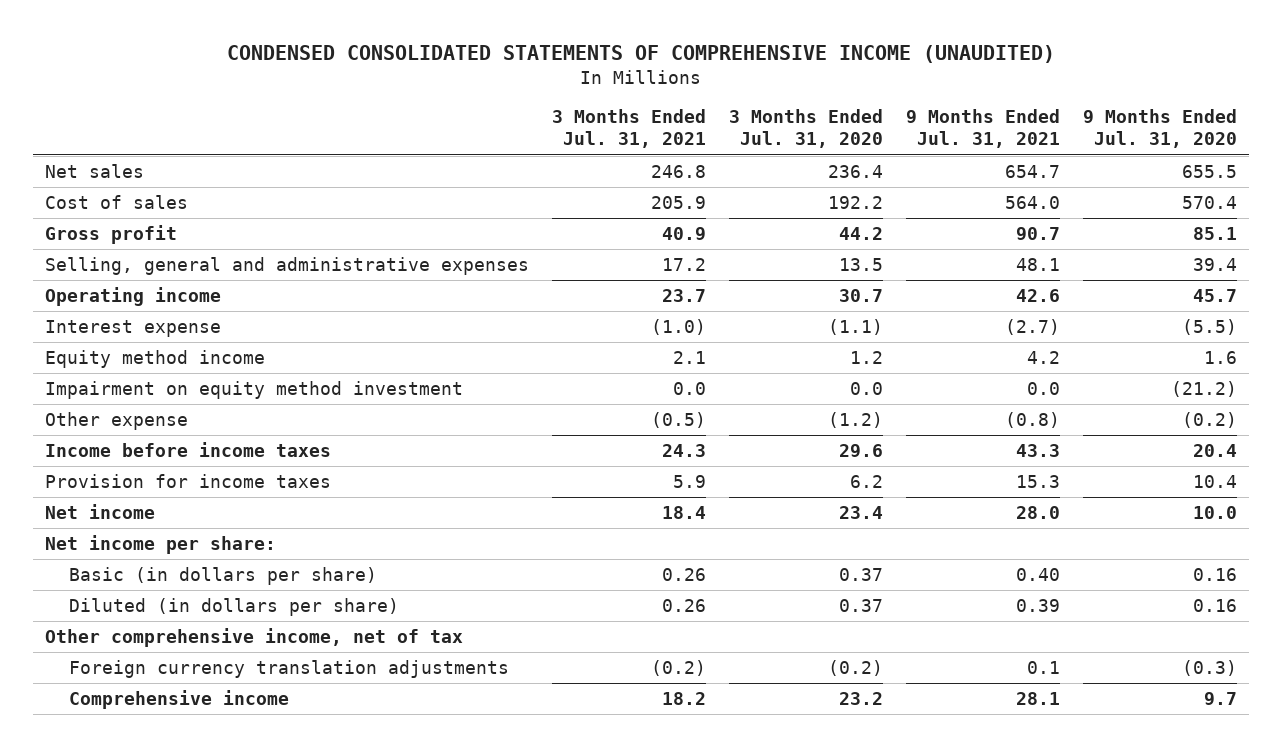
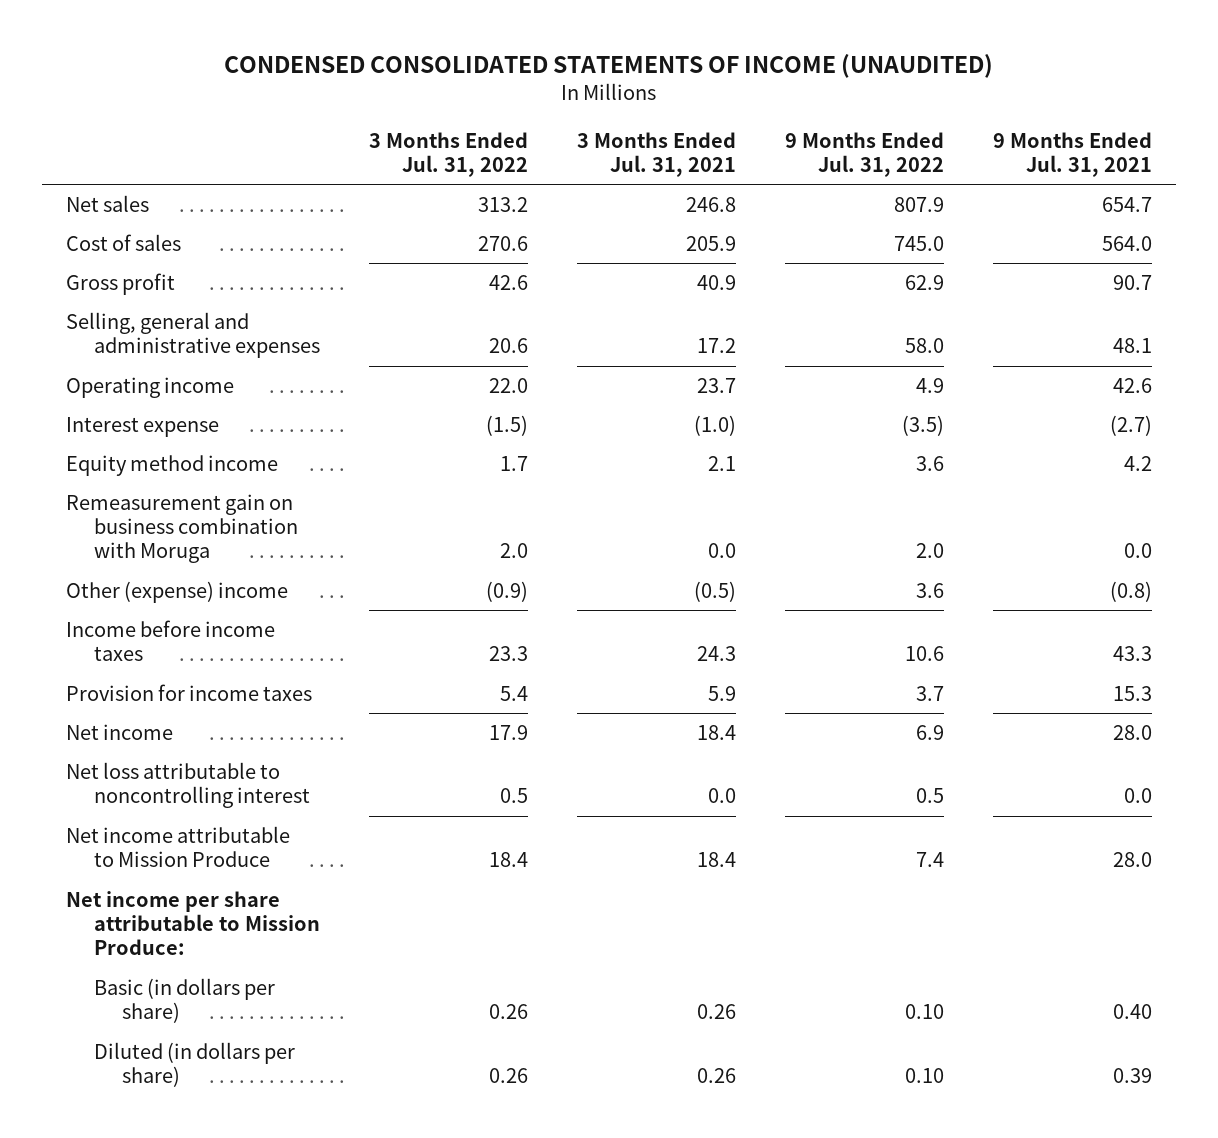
- CONDENSED CONSOLIDATED STATEMENTS OF COMPREHENSIVE INCOME (UNAUDITED)
+ CONDENSED CONSOLIDATED STATEMENTS OF INCOME (UNAUDITED)
- | 3 Months Ended Jul. 31, 2021 | 3 Months Ended Jul. 31, 2020 | 9 Months Ended Jul. 31, 2021 | 9 Months Ended Jul. 31, 2020
+ | 3 Months Ended Jul. 31, 2022 | 3 Months Ended Jul. 31, 2021 | 9 Months Ended Jul. 31, 2022 | 9 Months Ended Jul. 31, 2021
- Impairment on equity method investment | 0.0 | 0.0 | 0.0 | (21.2)
- Other expense | (0.5) | (1.2) | (0.8) | (0.2)
+ Remeasurement gain on business combination with Moruga | 2.0 | 0.0 | 2.0 | 0.0
+ Other (expense) income | (0.9) | (0.5) | 3.6 | (0.8)
- Net income per share:
+ Net loss attributable to noncontrolling interest | 0.5 | 0.0 | 0.5 | 0.0
+ Net income attributable to Mission Produce | 18.4 | 18.4 | 7.4 | 28.0
+ Net income per share attributable to Mission Produce:
- Other comprehensive income, net of tax
- Foreign currency translation adjustments | (0.2) | (0.2) | 0.1 | (0.3)
- Comprehensive income | 18.2 | 23.2 | 28.1 | 9.7

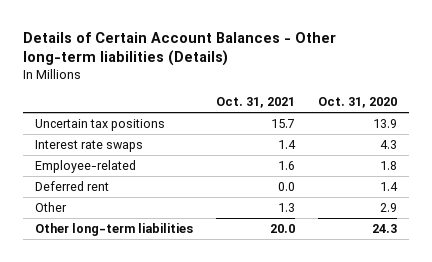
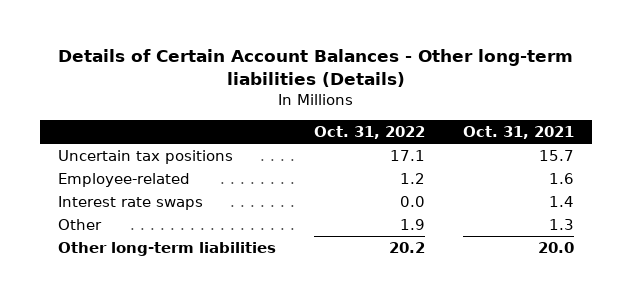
- | Oct. 31, 2021 | Oct. 31, 2020
+ | Oct. 31, 2022 | Oct. 31, 2021
- Deferred rent | 0.0 | 1.4
moved down: Interest rate swaps | 0.0 | 1.4

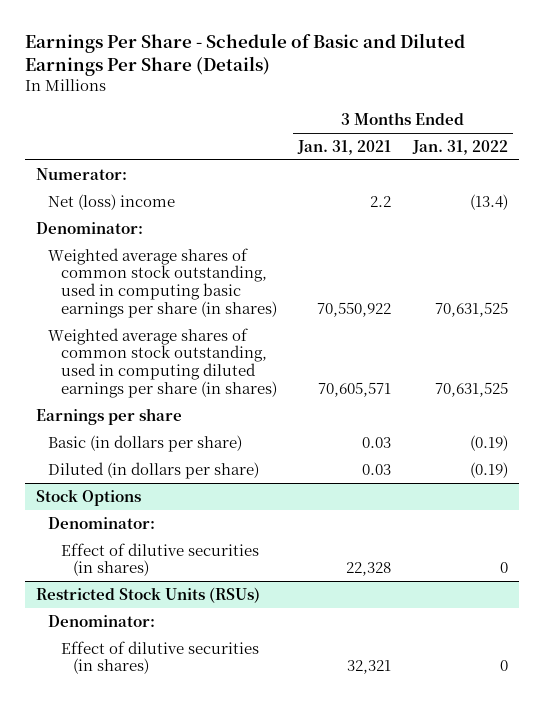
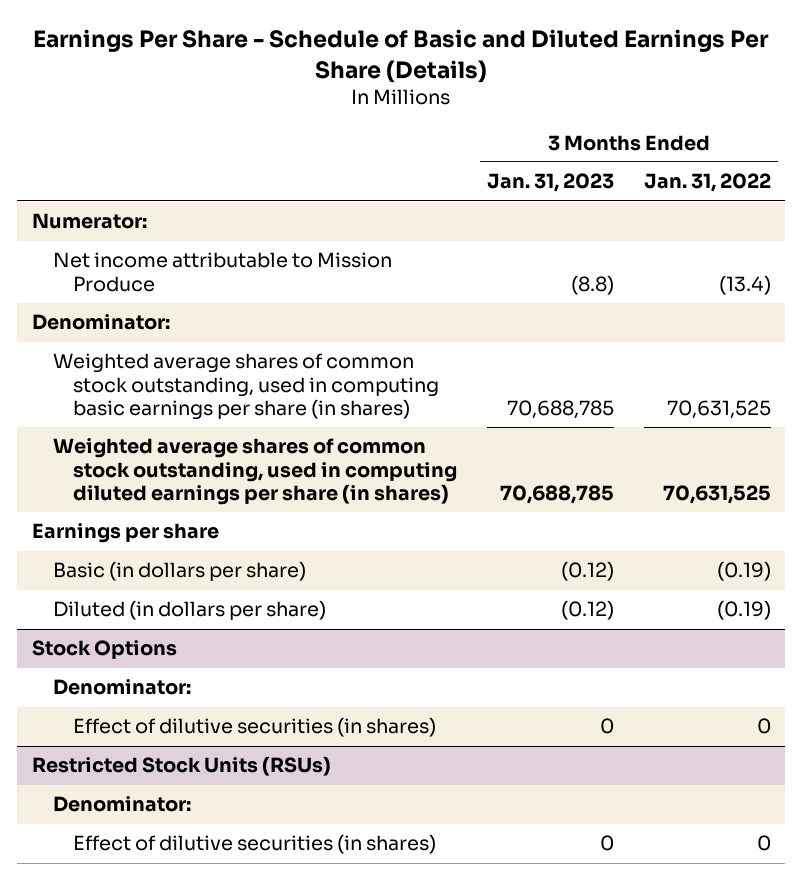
- | 3 Months Ended Jan. 31, 2021 | 3 Months Ended Jan. 31, 2022
+ | 3 Months Ended Jan. 31, 2023 | 3 Months Ended Jan. 31, 2022
- Net (loss) income | 2.2 | (13.4)
+ Net income attributable to Mission Produce | (8.8) | (13.4)

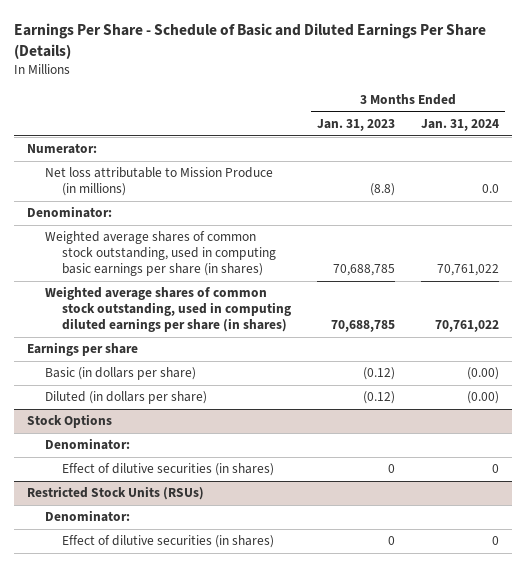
- | 3 Months Ended Jan. 31, 2023 | 3 Months Ended Jan. 31, 2022
+ | 3 Months Ended Jan. 31, 2023 | 3 Months Ended Jan. 31, 2024
- Net income attributable to Mission Produce | (8.8) | (13.4)
+ Net loss attributable to Mission Produce (in millions) | (8.8) | 0.0

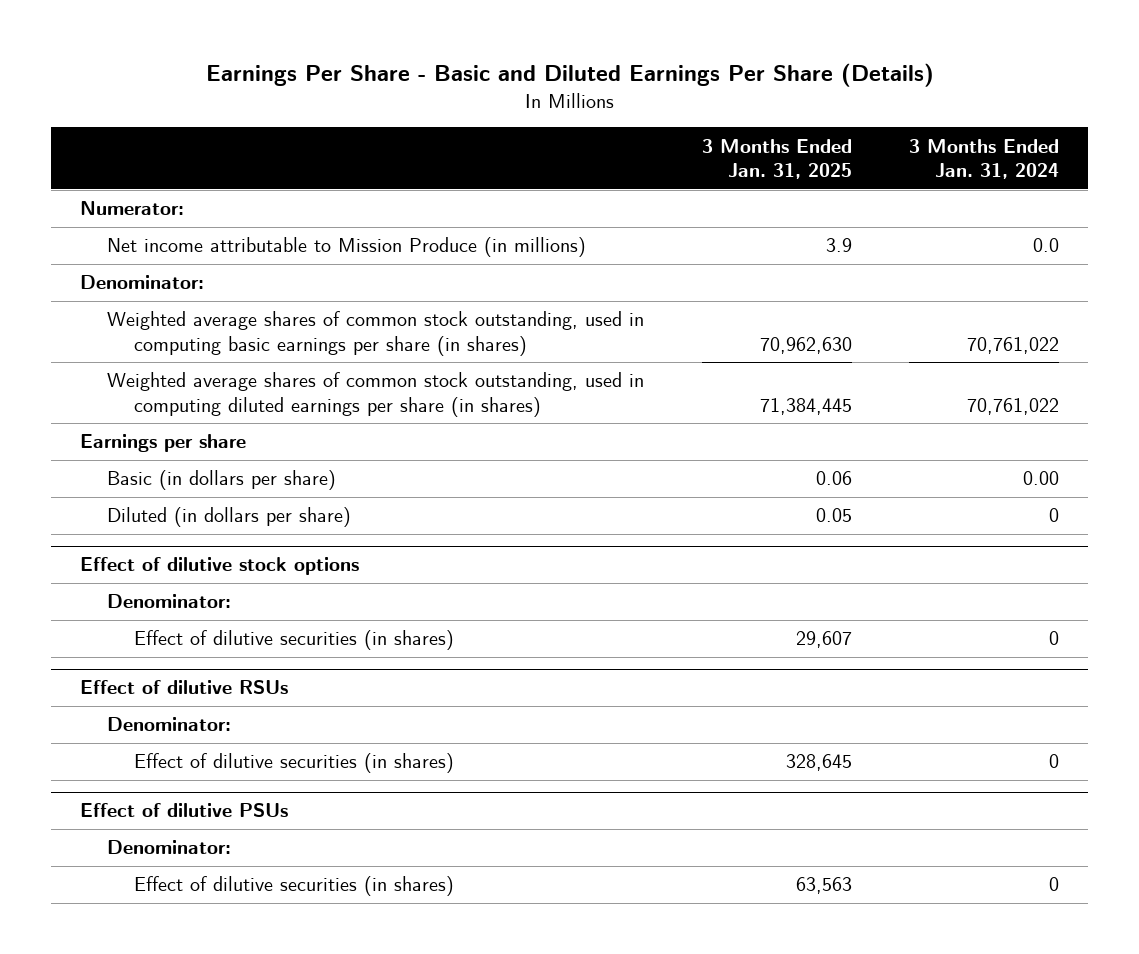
- Earnings Per Share - Schedule of Basic and Diluted Earnings Per Share (Details)
+ Earnings Per Share - Basic and Diluted Earnings Per Share (Details)
- | 3 Months Ended Jan. 31, 2023 | 3 Months Ended Jan. 31, 2024
+ | 3 Months Ended Jan. 31, 2025 | 3 Months Ended Jan. 31, 2024
- Net loss attributable to Mission Produce (in millions) | (8.8) | 0.0
+ Net income attributable to Mission Produce (in millions) | 3.9 | 0.0
- Basic (in dollars per share) | (0.12) | (0.00)
- Diluted (in dollars per share) | (0.12) | (0.00)
- Stock Options
+ Basic (in dollars per share) | 0.06 | 0.00
+ Diluted (in dollars per share) | 0.05 | 0
+ Effect of dilutive stock options
- Restricted Stock Units (RSUs)
+ Effect of dilutive RSUs
+ Effect of dilutive PSUs
+ Denominator:
+ Effect of dilutive securities (in shares) | 63,563 | 0

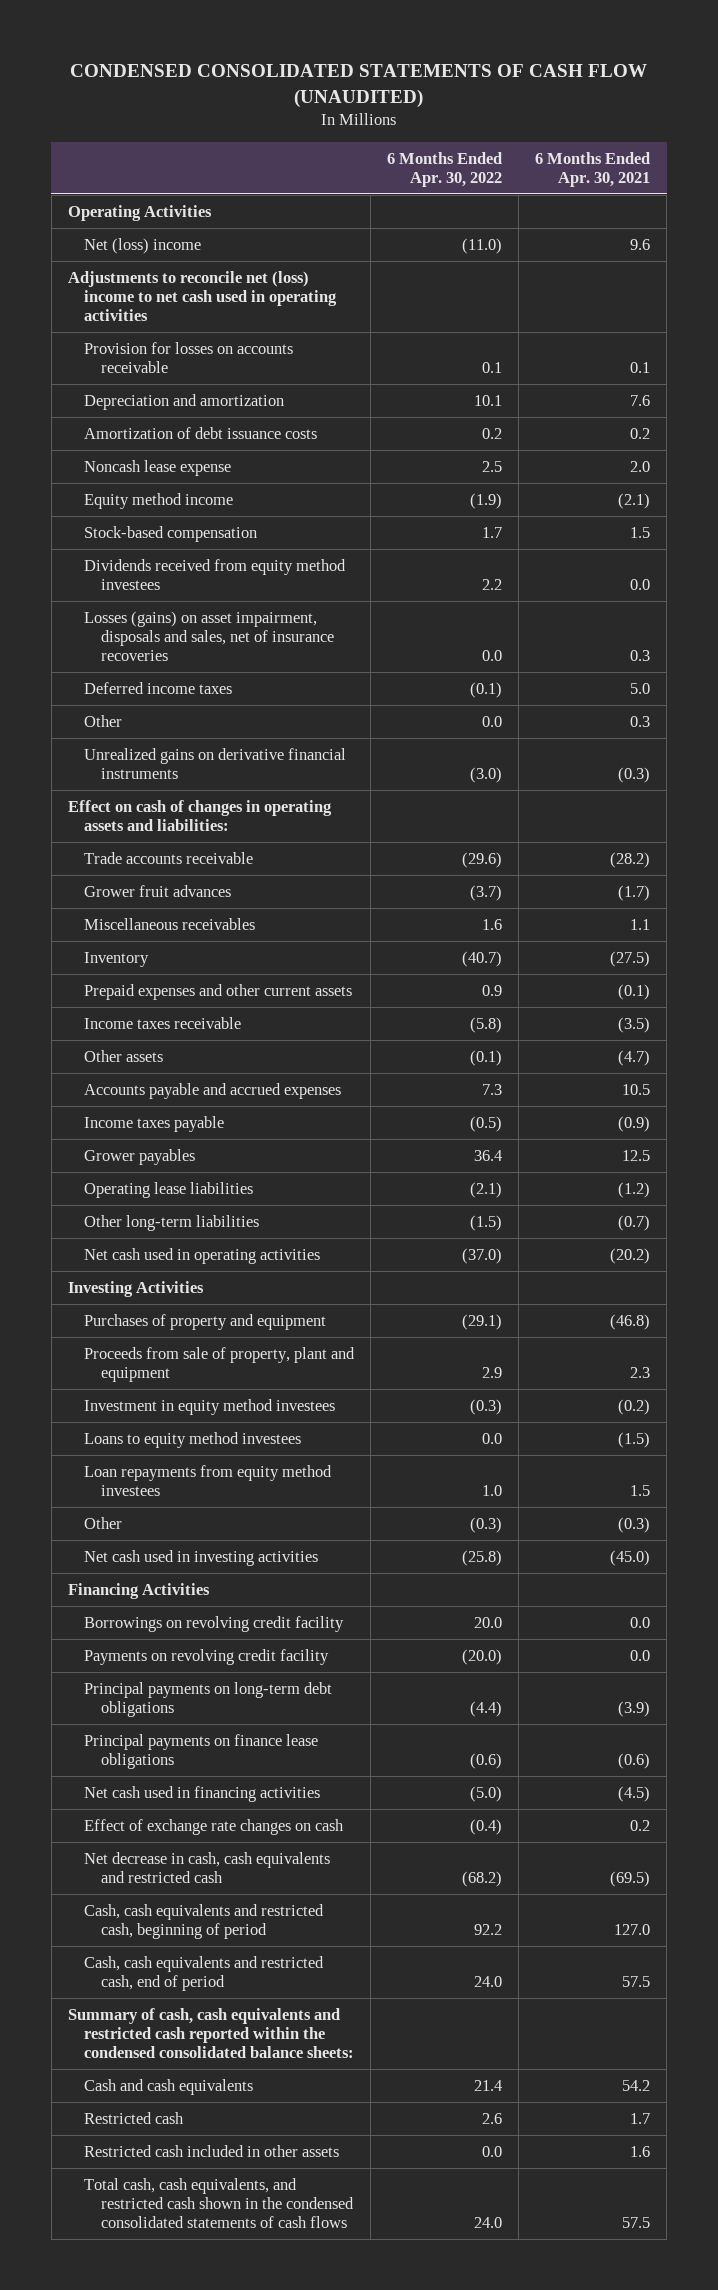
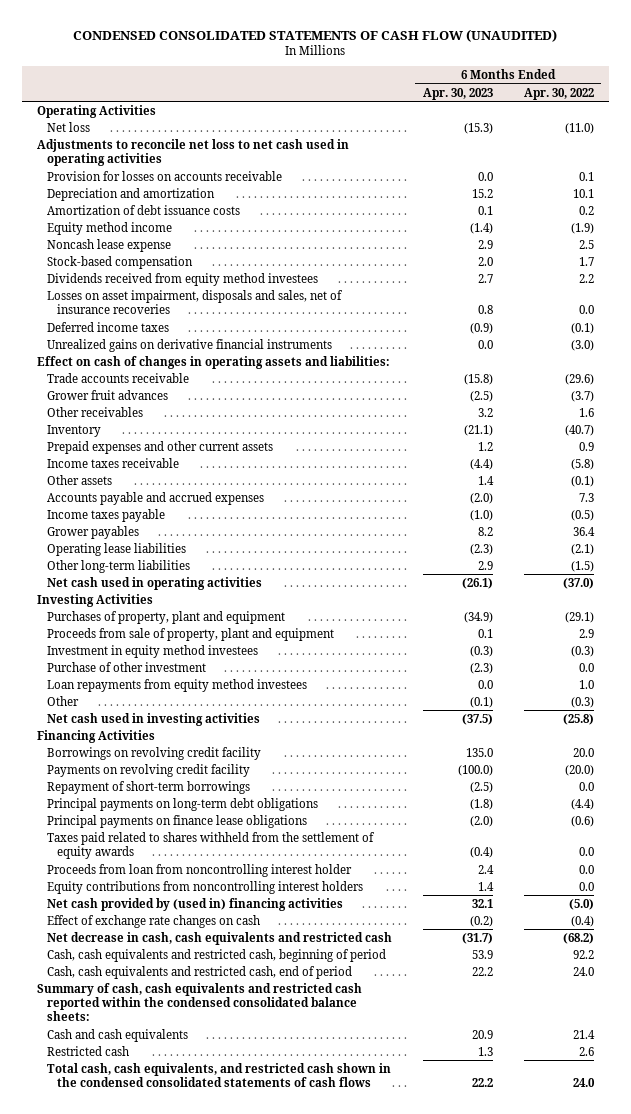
- | 6 Months Ended Apr. 30, 2022 | 6 Months Ended Apr. 30, 2021
+ | 6 Months Ended Apr. 30, 2023 | 6 Months Ended Apr. 30, 2022
- Net (loss) income | (11.0) | 9.6
- Adjustments to reconcile net (loss) income to net cash used in operating activities
+ Net loss | (15.3) | (11.0)
+ Adjustments to reconcile net loss to net cash used in operating activities
moved down: Noncash lease expense | 2.9 | 2.5
- Losses (gains) on asset impairment, disposals and sales, net of insurance recoveries | 0.0 | 0.3
+ Losses on asset impairment, disposals and sales, net of insurance recoveries | 0.8 | 0.0
- Other | 0.0 | 0.3
- Miscellaneous receivables | 1.6 | 1.1
+ Other receivables | 3.2 | 1.6
- Purchases of property and equipment | (29.1) | (46.8)
+ Purchases of property, plant and equipment | (34.9) | (29.1)
- Loans to equity method investees | 0.0 | (1.5)
+ Purchase of other investment | (2.3) | 0.0
+ Repayment of short-term borrowings | (2.5) | 0.0
- Net cash used in financing activities | (5.0) | (4.5)
+ Taxes paid related to shares withheld from the settlement of equity awards | (0.4) | 0.0
+ Proceeds from loan from noncontrolling interest holder | 2.4 | 0.0
+ Equity contributions from noncontrolling interest holders | 1.4 | 0.0
+ Net cash provided by (used in) financing activities | 32.1 | (5.0)
- Restricted cash included in other assets | 0.0 | 1.6

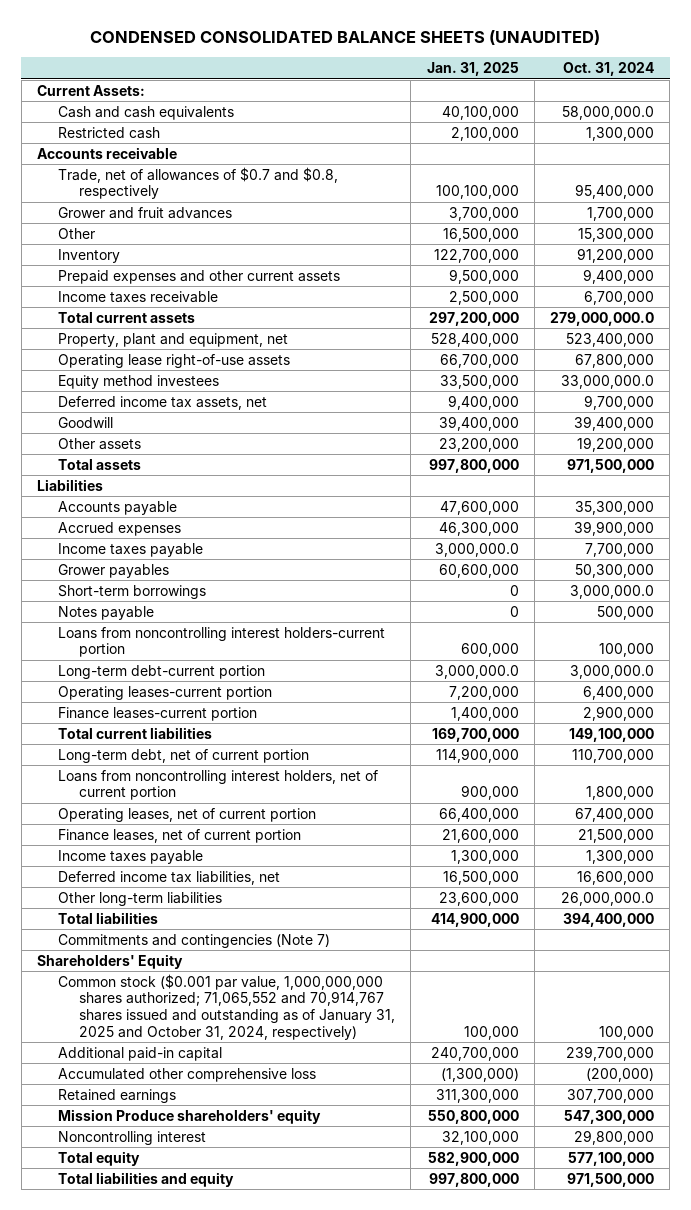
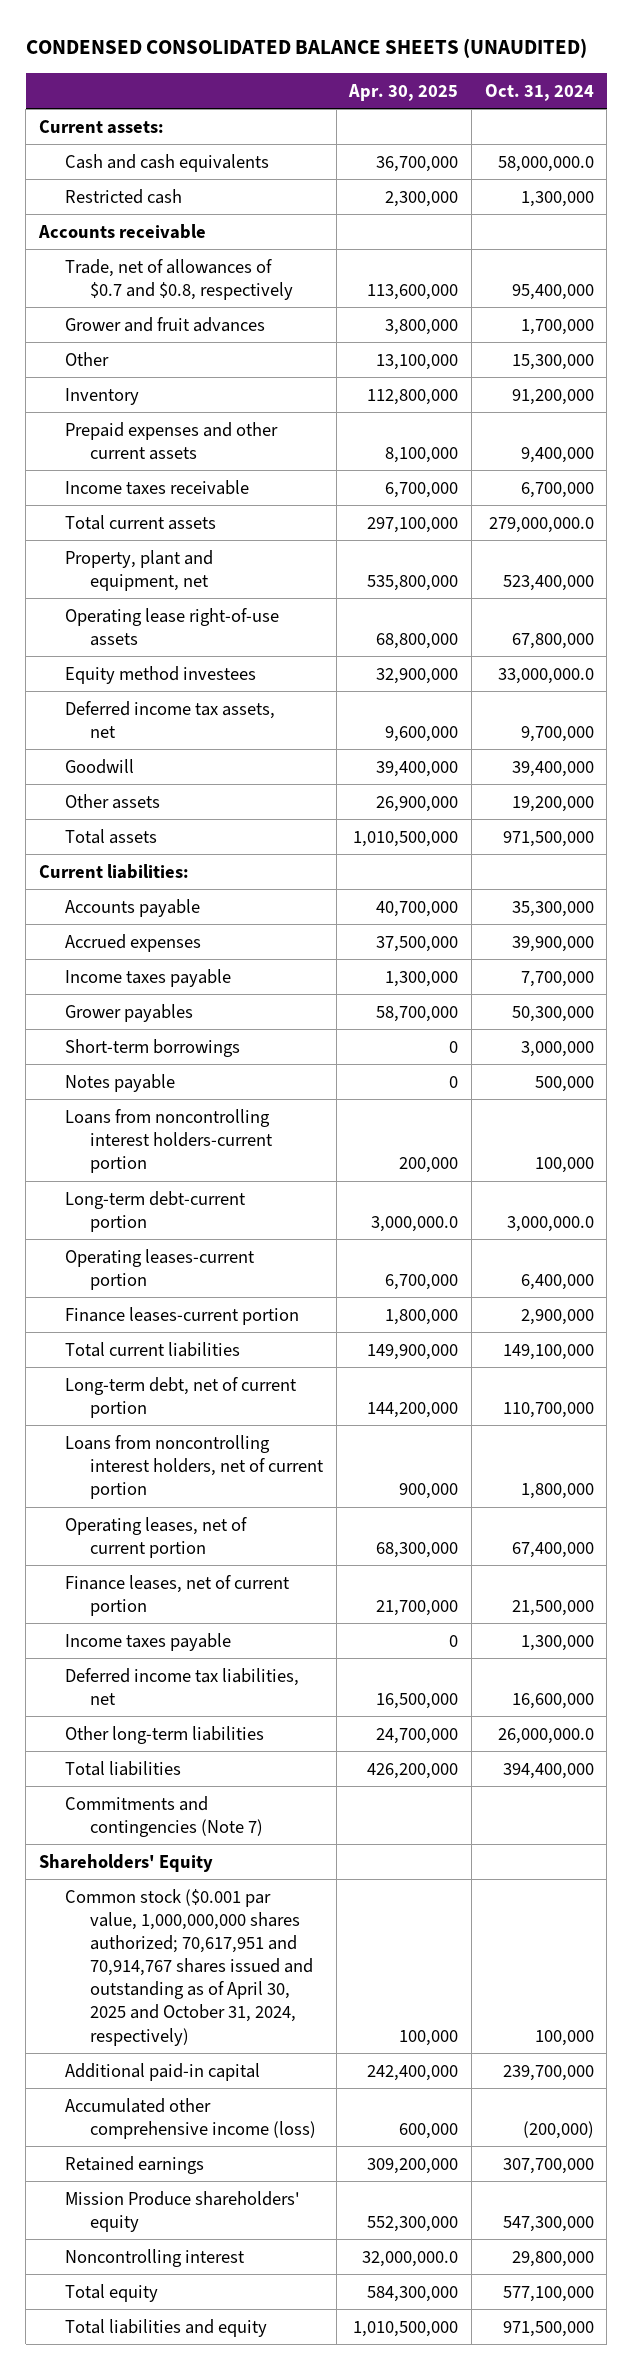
- | Jan. 31, 2025 | Oct. 31, 2024
+ | Apr. 30, 2025 | Oct. 31, 2024
- Current Assets:
+ Current assets:
- Liabilities
+ Current liabilities:
- Short-term borrowings | 0 | 3,000,000.0
+ Short-term borrowings | 0 | 3,000,000
- Common stock ($0.001 par value, 1,000,000,000 shares authorized; 71,065,552 and 70,914,767 shares issued and outstanding as of January 31, 2025 and October 31, 2024, respectively) | 100,000 | 100,000
+ Common stock ($0.001 par value, 1,000,000,000 shares authorized; 70,617,951 and 70,914,767 shares issued and outstanding as of April 30, 2025 and October 31, 2024, respectively) | 100,000 | 100,000
- Accumulated other comprehensive loss | (1,300,000) | (200,000)
+ Accumulated other comprehensive income (loss) | 600,000 | (200,000)

